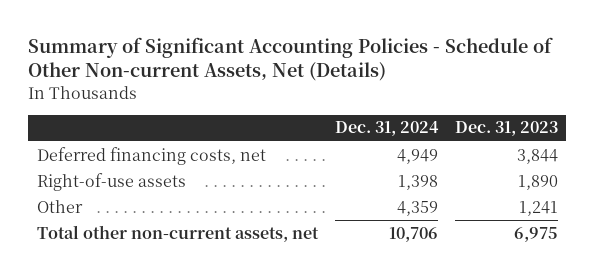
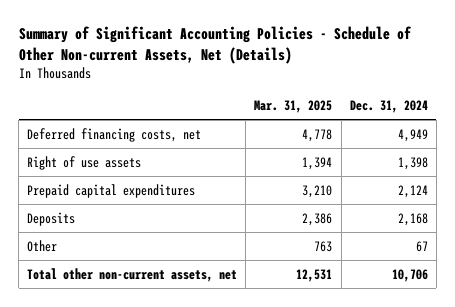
- | Dec. 31, 2024 | Dec. 31, 2023
+ | Mar. 31, 2025 | Dec. 31, 2024
- Right-of-use assets | 1,398 | 1,890
- Other | 4,359 | 1,241
+ Right of use assets | 1,394 | 1,398
+ Prepaid capital expenditures | 3,210 | 2,124
+ Deposits | 2,386 | 2,168
+ Other | 763 | 67

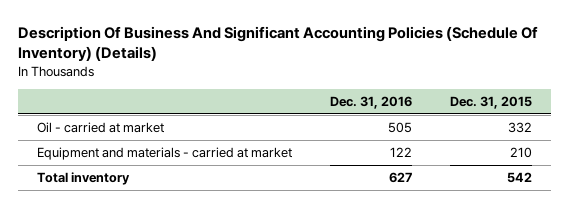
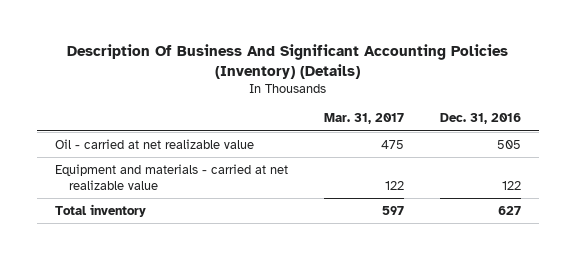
- Description Of Business And Significant Accounting Policies (Schedule Of Inventory) (Details)
+ Description Of Business And Significant Accounting Policies (Inventory) (Details)
- | Dec. 31, 2016 | Dec. 31, 2015
+ | Mar. 31, 2017 | Dec. 31, 2016
- Oil - carried at market | 505 | 332
- Equipment and materials - carried at market | 122 | 210
+ Oil - carried at net realizable value | 475 | 505
+ Equipment and materials - carried at net realizable value | 122 | 122

